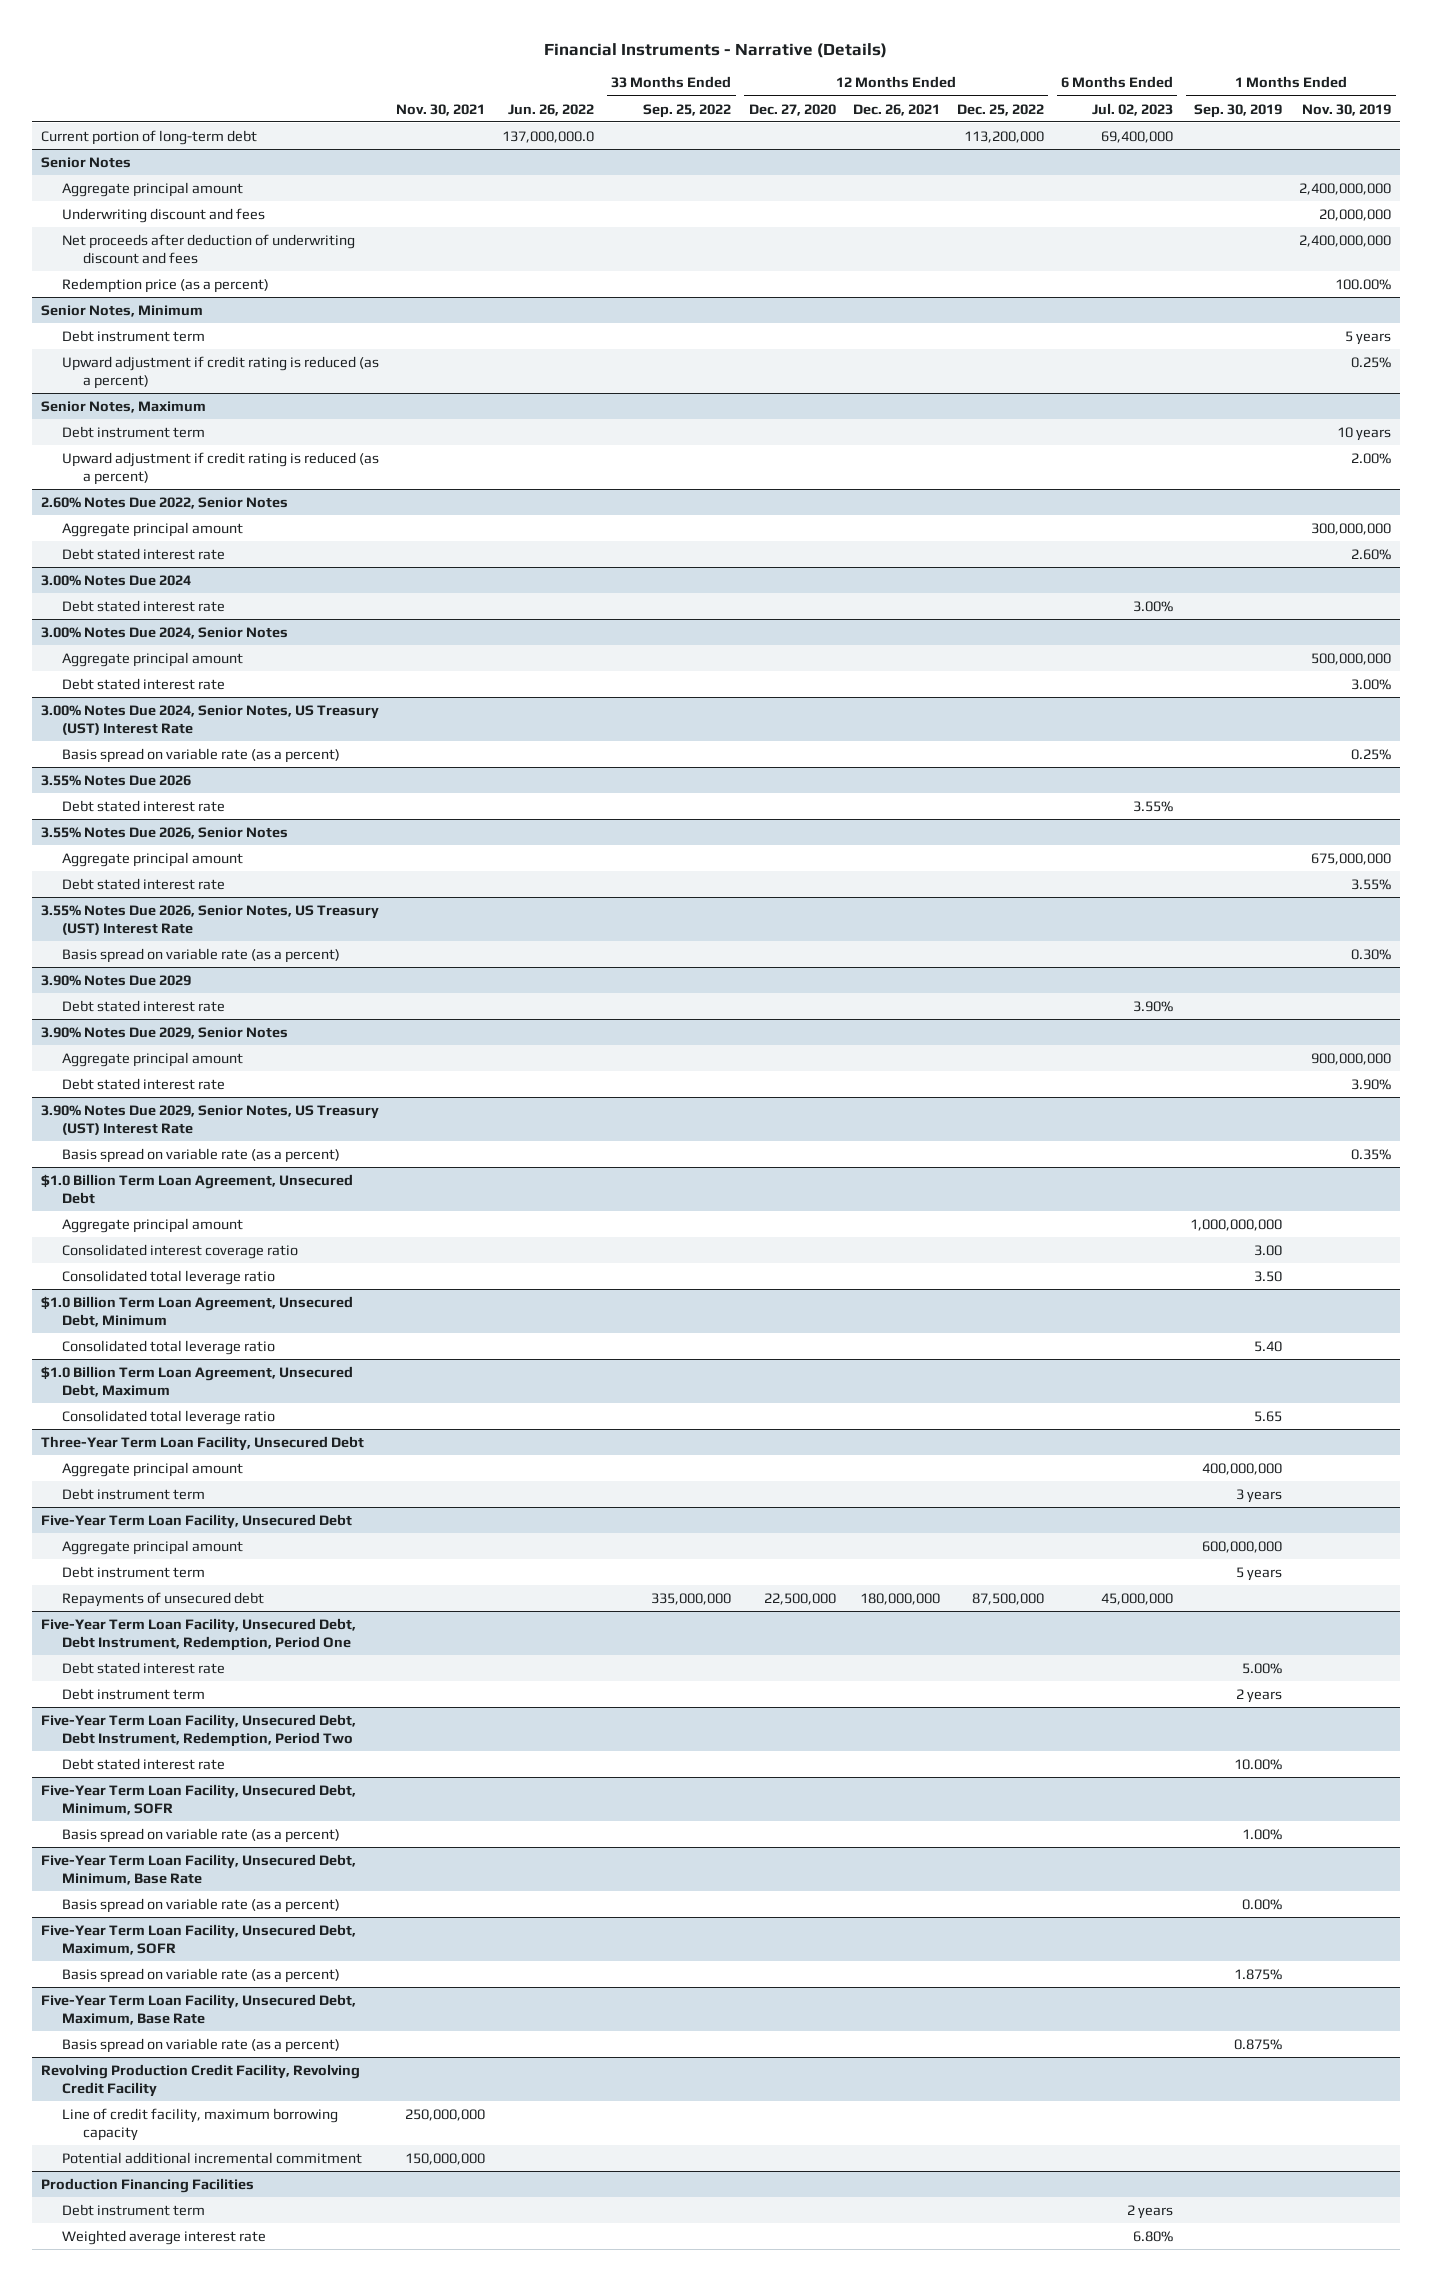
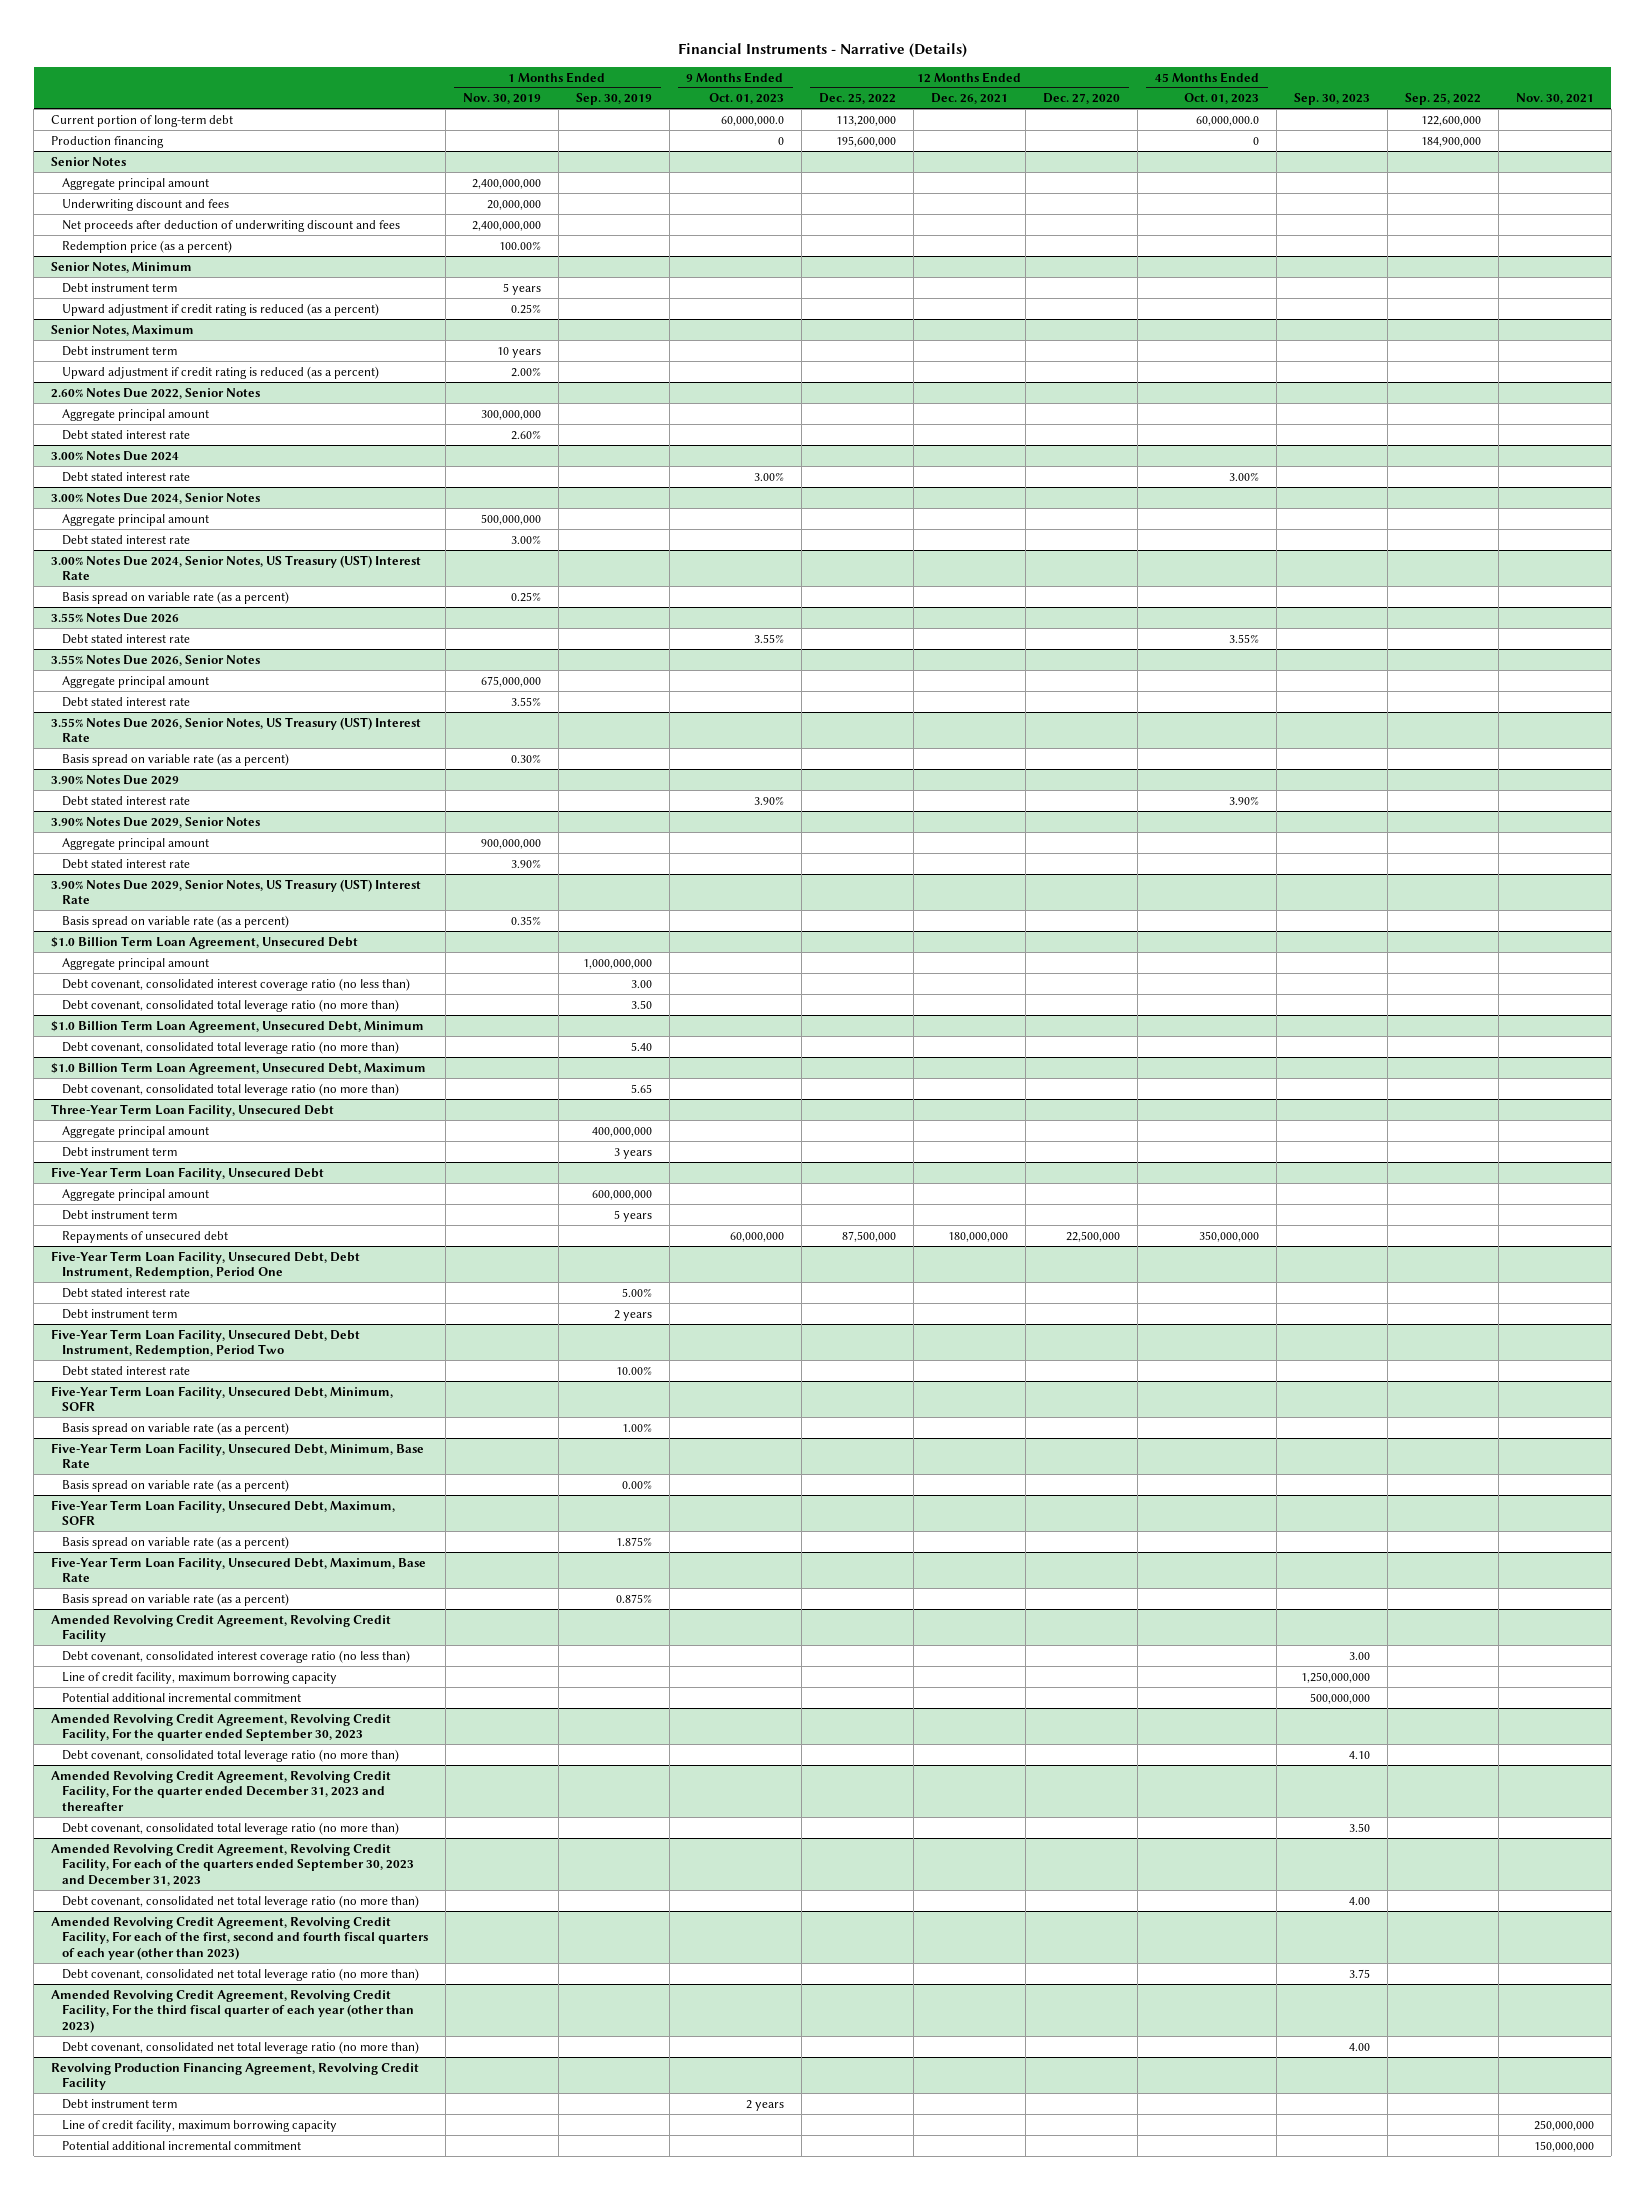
- | Nov. 30, 2021 | Jun. 26, 2022 | 33 Months Ended Sep. 25, 2022 | 12 Months Ended Dec. 27, 2020 | 12 Months Ended Dec. 26, 2021 | 12 Months Ended Dec. 25, 2022 | 6 Months Ended Jul. 02, 2023 | 1 Months Ended Sep. 30, 2019 | 1 Months Ended Nov. 30, 2019
+ | 1 Months Ended Nov. 30, 2019 | 1 Months Ended Sep. 30, 2019 | 9 Months Ended Oct. 01, 2023 | 12 Months Ended Dec. 25, 2022 | 12 Months Ended Dec. 26, 2021 | 12 Months Ended Dec. 27, 2020 | 45 Months Ended Oct. 01, 2023 | Sep. 30, 2023 | Sep. 25, 2022 | Nov. 30, 2021
+ Production financing | | | 0 | 195,600,000 | | | 0 | | 184,900,000 |
@ $1.0 Billion Term Loan Agreement, Unsecured Debt
- Consolidated interest coverage ratio | | | | | | | | 3.00 |
- Consolidated total leverage ratio | | | | | | | | 3.50 |
+ Debt covenant, consolidated interest coverage ratio (no less than) | | 3.00 | | | | | | | |
+ Debt covenant, consolidated total leverage ratio (no more than) | | 3.50 | | | | | | | |
@ $1.0 Billion Term Loan Agreement, Unsecured Debt, Minimum
- Consolidated total leverage ratio | | | | | | | | 5.40 |
+ Debt covenant, consolidated total leverage ratio (no more than) | | 5.40 | | | | | | | |
@ $1.0 Billion Term Loan Agreement, Unsecured Debt, Maximum
- Consolidated total leverage ratio | | | | | | | | 5.65 |
+ Debt covenant, consolidated total leverage ratio (no more than) | | 5.65 | | | | | | | |
- Revolving Production Credit Facility, Revolving Credit Facility
+ Amended Revolving Credit Agreement, Revolving Credit Facility
+ Debt covenant, consolidated interest coverage ratio (no less than) | | | | | | | | 3.00 | |
+ Line of credit facility, maximum borrowing capacity | | | | | | | | 1,250,000,000 | |
+ Potential additional incremental commitment | | | | | | | | 500,000,000 | |
+ Amended Revolving Credit Agreement, Revolving Credit Facility, For the quarter ended September 30, 2023
+ Debt covenant, consolidated total leverage ratio (no more than) | | | | | | | | 4.10 | |
+ Amended Revolving Credit Agreement, Revolving Credit Facility, For the quarter ended December 31, 2023 and thereafter
+ Debt covenant, consolidated total leverage ratio (no more than) | | | | | | | | 3.50 | |
+ Amended Revolving Credit Agreement, Revolving Credit Facility, For each of the quarters ended September 30, 2023 and December 31, 2023
+ Debt covenant, consolidated net total leverage ratio (no more than) | | | | | | | | 4.00 | |
+ Amended Revolving Credit Agreement, Revolving Credit Facility, For each of the first, second and fourth fiscal quarters of each year (other than 2023)
+ Debt covenant, consolidated net total leverage ratio (no more than) | | | | | | | | 3.75 | |
+ Amended Revolving Credit Agreement, Revolving Credit Facility, For the third fiscal quarter of each year (other than 2023)
+ Debt covenant, consolidated net total leverage ratio (no more than) | | | | | | | | 4.00 | |
+ Revolving Production Financing Agreement, Revolving Credit Facility
+ Debt instrument term | | | 2 years | | | | | | |
- Production Financing Facilities
- Debt instrument term | | | | | | | 2 years | |
- Weighted average interest rate | | | | | | | 6.80% | |

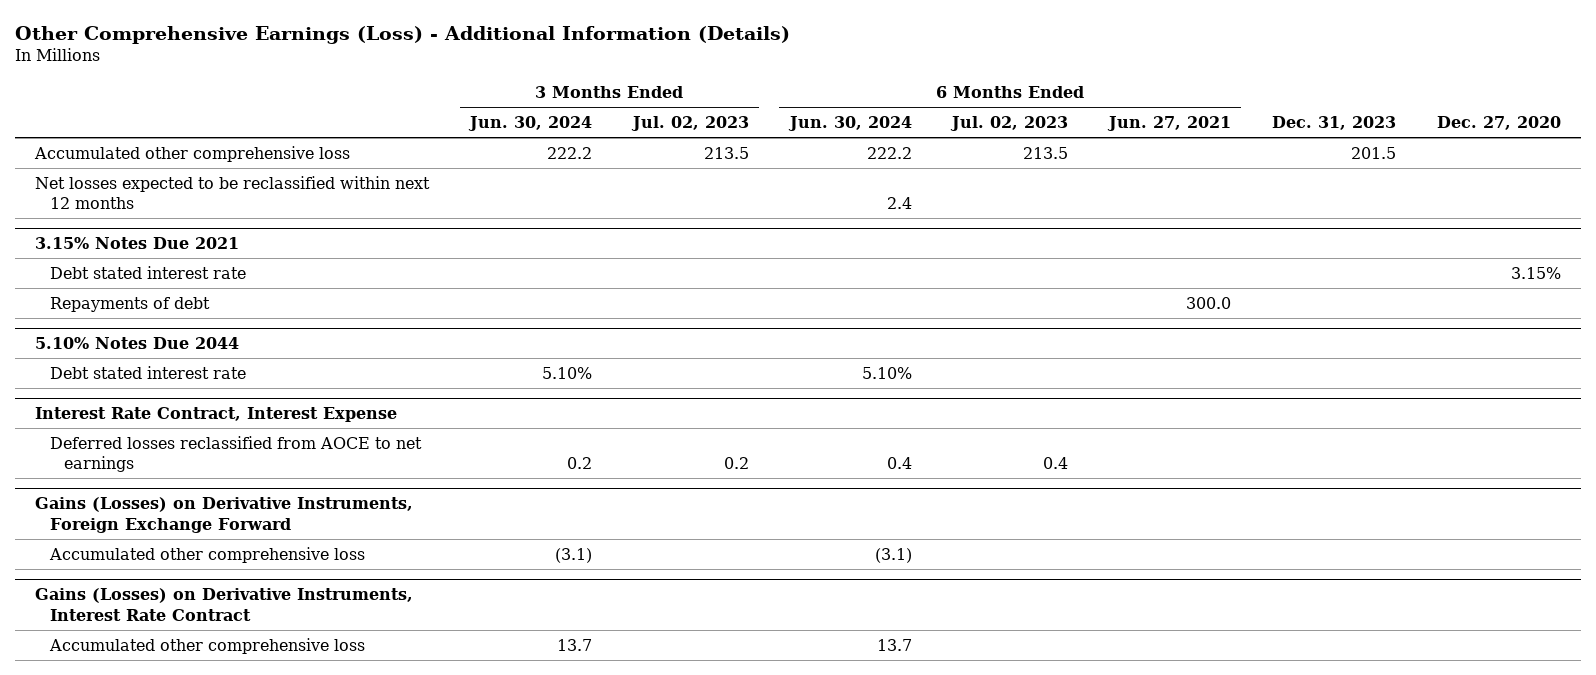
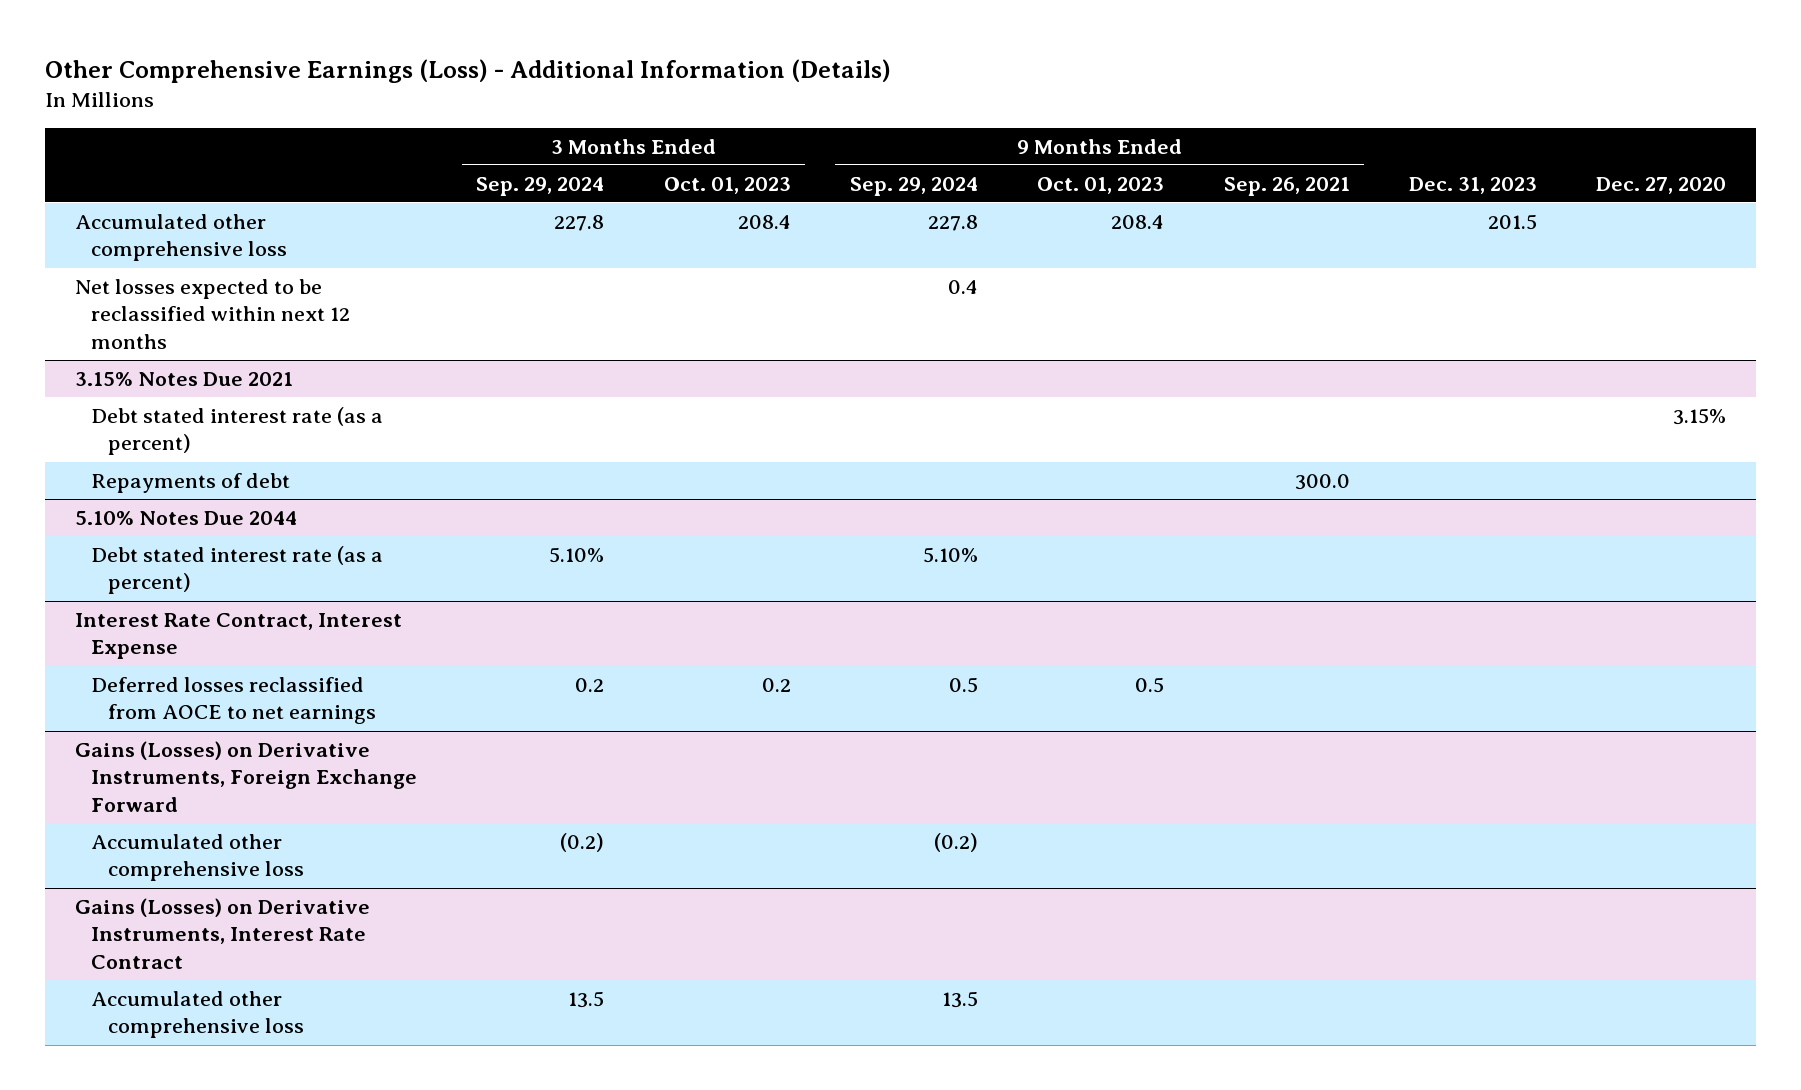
- | 3 Months Ended Jun. 30, 2024 | 3 Months Ended Jul. 02, 2023 | 6 Months Ended Jun. 30, 2024 | 6 Months Ended Jul. 02, 2023 | 6 Months Ended Jun. 27, 2021 | Dec. 31, 2023 | Dec. 27, 2020
+ | 3 Months Ended Sep. 29, 2024 | 3 Months Ended Oct. 01, 2023 | 9 Months Ended Sep. 29, 2024 | 9 Months Ended Oct. 01, 2023 | 9 Months Ended Sep. 26, 2021 | Dec. 31, 2023 | Dec. 27, 2020
@ 3.15% Notes Due 2021
- Debt stated interest rate | | | | | | | 3.15%
+ Debt stated interest rate (as a percent) | | | | | | | 3.15%
@ 5.10% Notes Due 2044
- Debt stated interest rate | 5.10% | | 5.10% | | | |
+ Debt stated interest rate (as a percent) | 5.10% | | 5.10% | | | |

